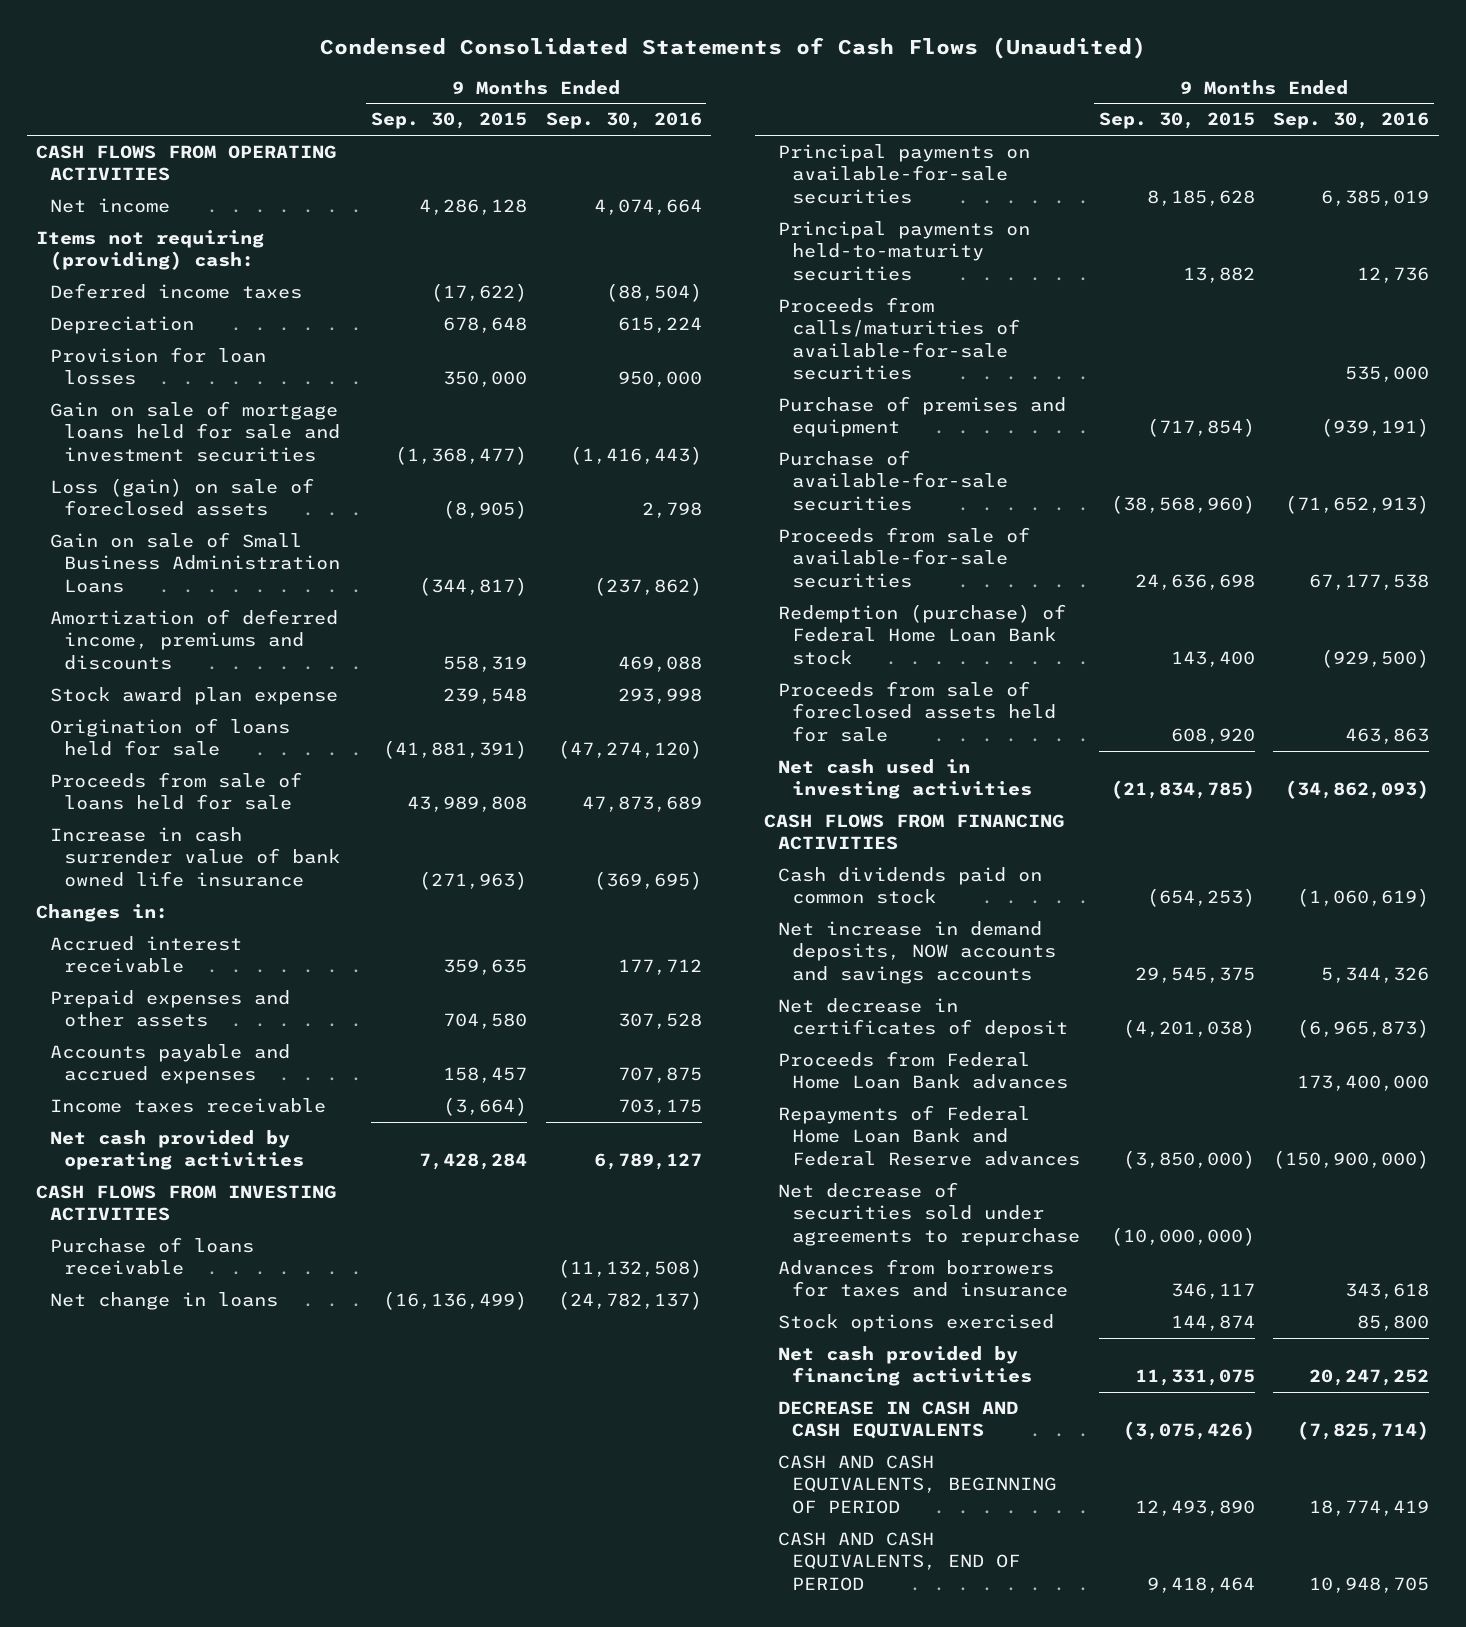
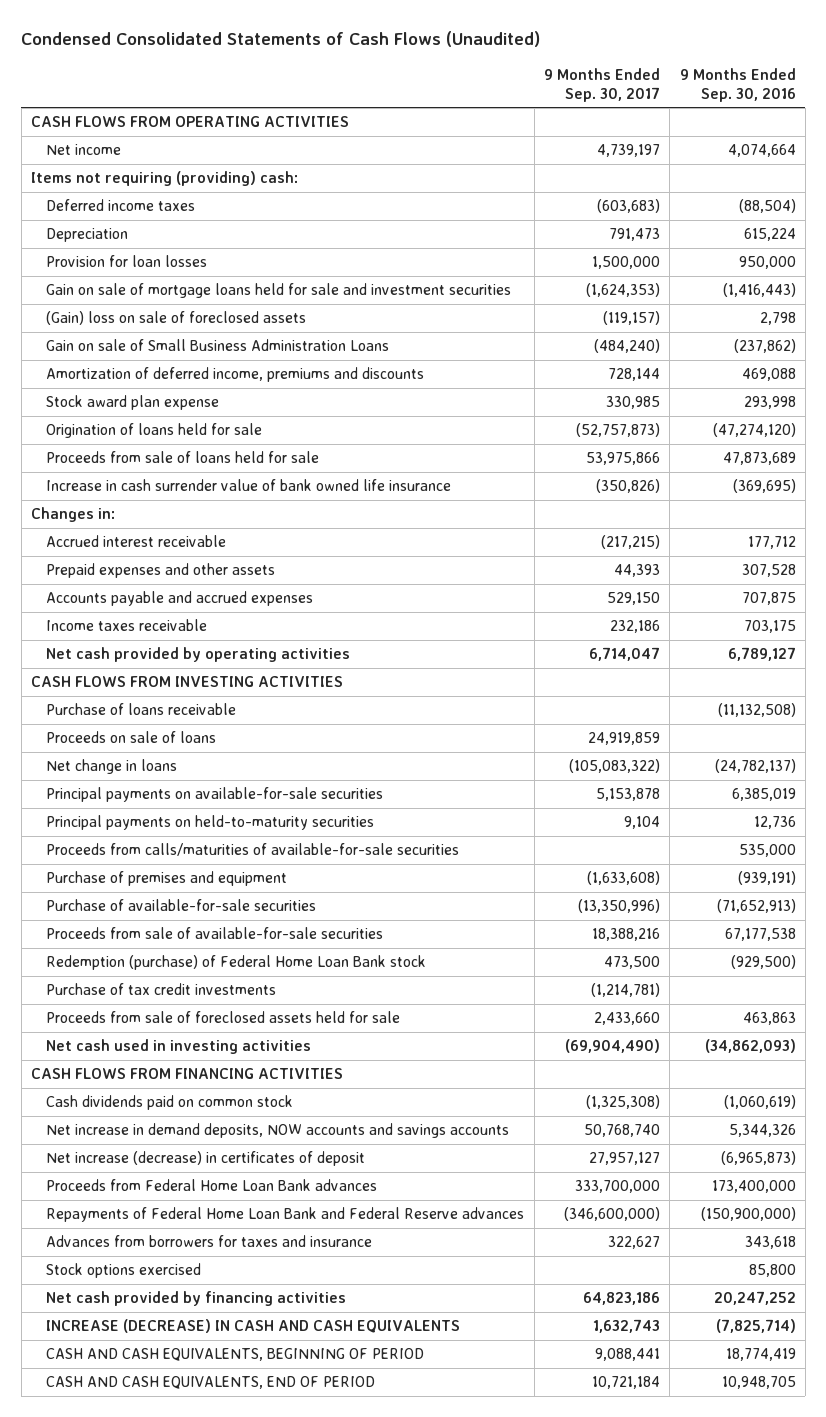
- | 9 Months Ended Sep. 30, 2015 | 9 Months Ended Sep. 30, 2016
+ | 9 Months Ended Sep. 30, 2017 | 9 Months Ended Sep. 30, 2016
- Loss (gain) on sale of foreclosed assets | (8,905) | 2,798
+ (Gain) loss on sale of foreclosed assets | (119,157) | 2,798
+ Proceeds on sale of loans | 24,919,859 |
+ Purchase of tax credit investments | (1,214,781) |
- Net decrease in certificates of deposit | (4,201,038) | (6,965,873)
+ Net increase (decrease) in certificates of deposit | 27,957,127 | (6,965,873)
- Net decrease of securities sold under agreements to repurchase | (10,000,000) |
- DECREASE IN CASH AND CASH EQUIVALENTS | (3,075,426) | (7,825,714)
+ INCREASE (DECREASE) IN CASH AND CASH EQUIVALENTS | 1,632,743 | (7,825,714)

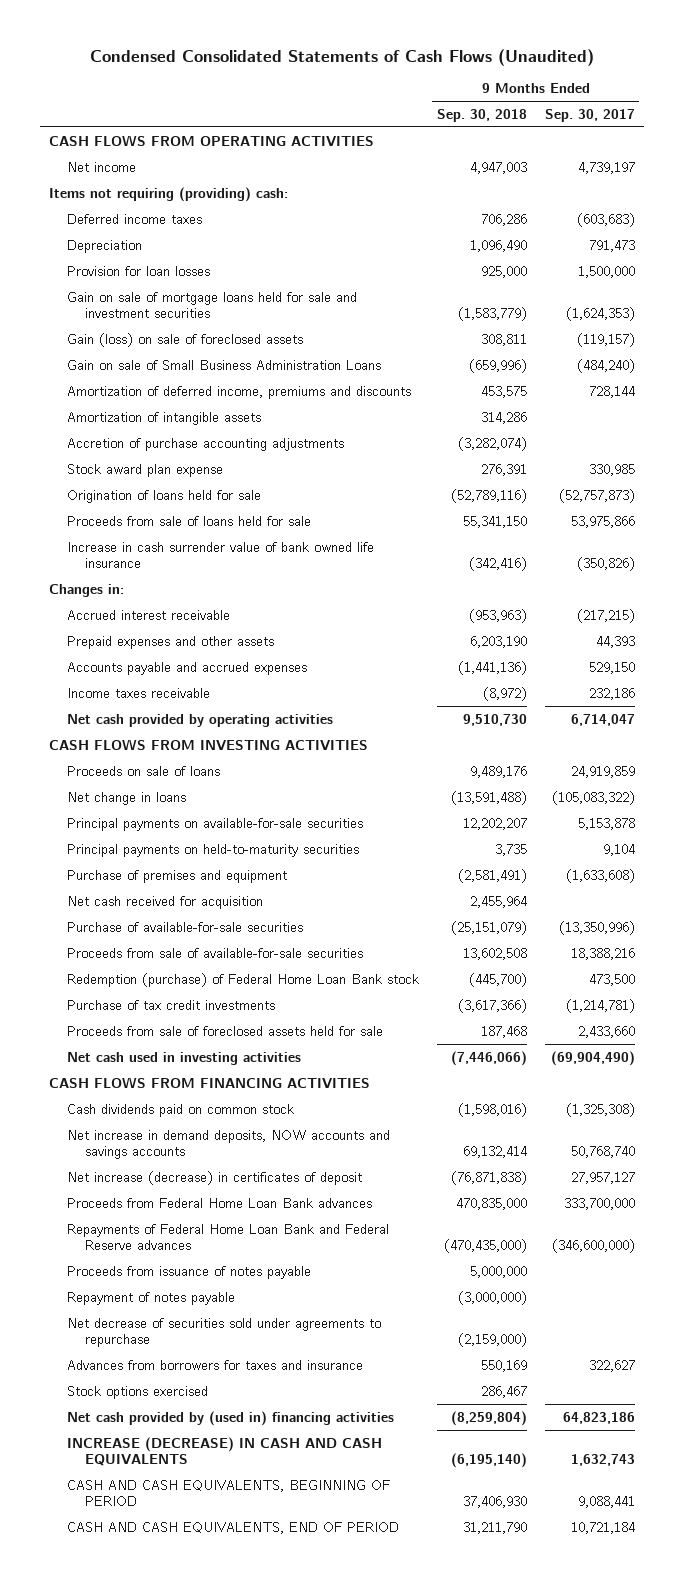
- | 9 Months Ended Sep. 30, 2017 | 9 Months Ended Sep. 30, 2016
+ | 9 Months Ended Sep. 30, 2018 | 9 Months Ended Sep. 30, 2017
- (Gain) loss on sale of foreclosed assets | (119,157) | 2,798
+ Gain (loss) on sale of foreclosed assets | 308,811 | (119,157)
+ Amortization of intangible assets | 314,286 |
+ Accretion of purchase accounting adjustments | (3,282,074) |
- Purchase of loans receivable | | (11,132,508)
- Proceeds from calls/maturities of available-for-sale securities | | 535,000
+ Net cash received for acquisition | 2,455,964 |
+ Proceeds from issuance of notes payable | 5,000,000 |
+ Repayment of notes payable | (3,000,000) |
+ Net decrease of securities sold under agreements to repurchase | (2,159,000) |
- Net cash provided by financing activities | 64,823,186 | 20,247,252
+ Net cash provided by (used in) financing activities | (8,259,804) | 64,823,186

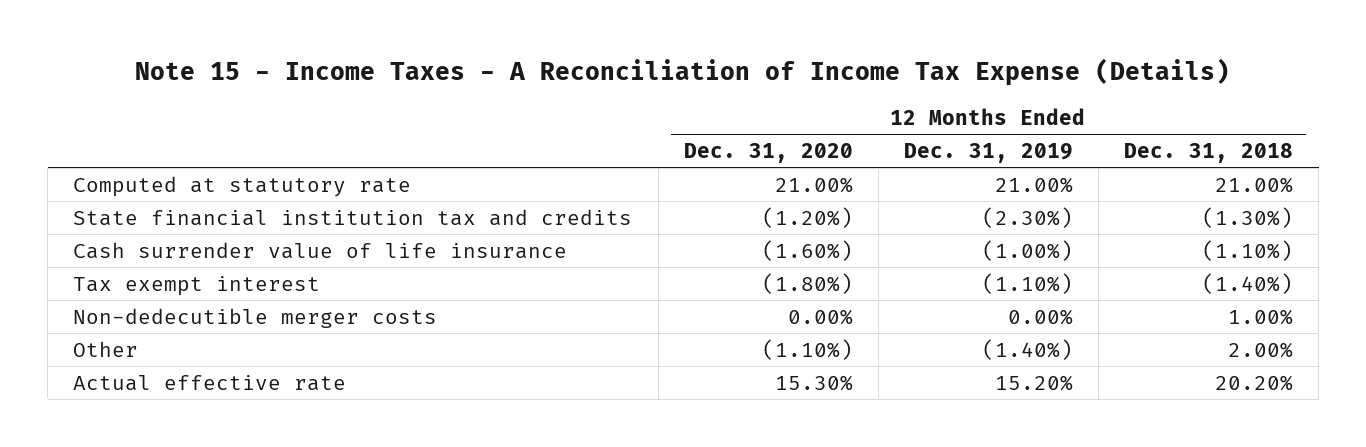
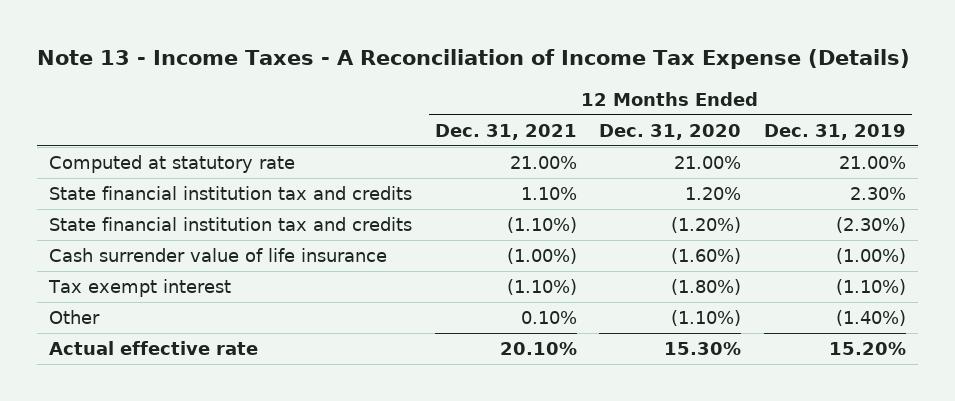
- Note 15 - Income Taxes - A Reconciliation of Income Tax Expense (Details)
+ Note 13 - Income Taxes - A Reconciliation of Income Tax Expense (Details)
- | 12 Months Ended Dec. 31, 2020 | 12 Months Ended Dec. 31, 2019 | 12 Months Ended Dec. 31, 2018
+ | 12 Months Ended Dec. 31, 2021 | 12 Months Ended Dec. 31, 2020 | 12 Months Ended Dec. 31, 2019
+ State financial institution tax and credits | 1.10% | 1.20% | 2.30%
- Non-dedecutible merger costs | 0.00% | 0.00% | 1.00%

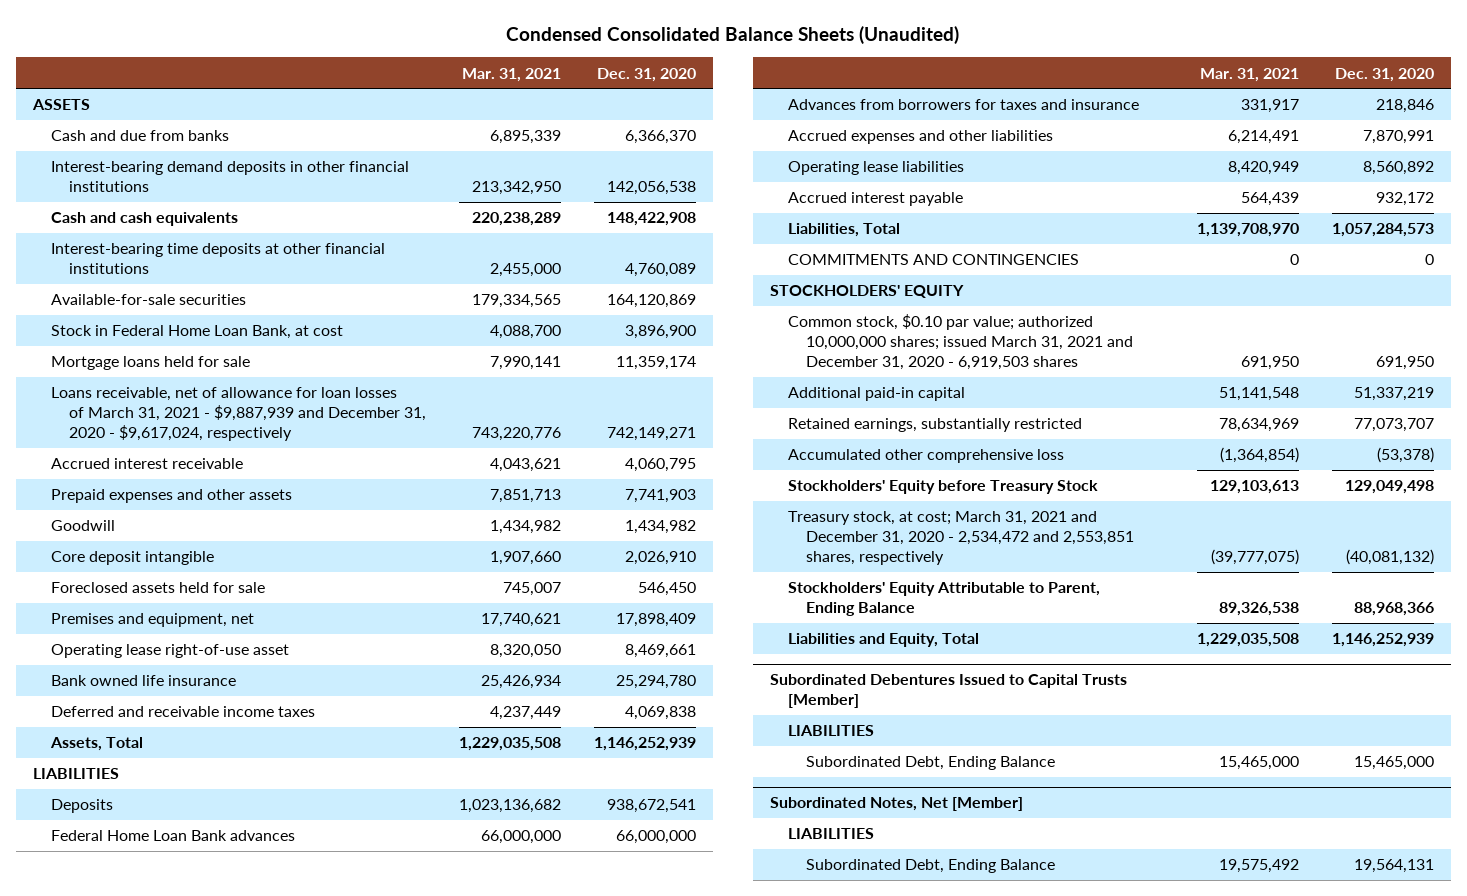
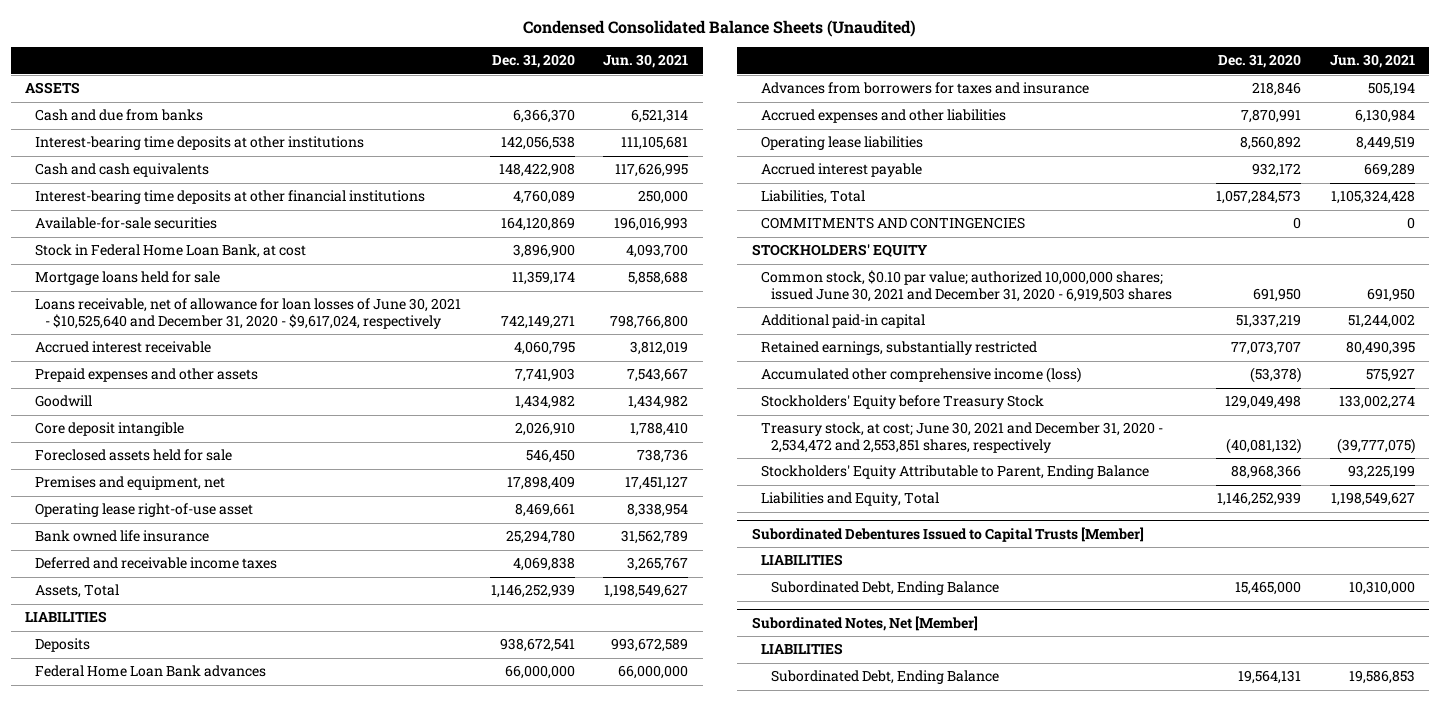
- | Mar. 31, 2021 | Dec. 31, 2020
+ | Dec. 31, 2020 | Jun. 30, 2021
- Interest-bearing demand deposits in other financial institutions | 213,342,950 | 142,056,538
+ Interest-bearing time deposits at other institutions | 142,056,538 | 111,105,681
- Loans receivable, net of allowance for loan losses of March 31, 2021 - $9,887,939 and December 31, 2020 - $9,617,024, respectively | 743,220,776 | 742,149,271
+ Loans receivable, net of allowance for loan losses of June 30, 2021 - $10,525,640 and December 31, 2020 - $9,617,024, respectively | 742,149,271 | 798,766,800
- Common stock, $0.10 par value; authorized 10,000,000 shares; issued March 31, 2021 and December 31, 2020 - 6,919,503 shares | 691,950 | 691,950
+ Common stock, $0.10 par value; authorized 10,000,000 shares; issued June 30, 2021 and December 31, 2020 - 6,919,503 shares | 691,950 | 691,950
- Accumulated other comprehensive loss | (1,364,854) | (53,378)
+ Accumulated other comprehensive income (loss) | (53,378) | 575,927
- Treasury stock, at cost; March 31, 2021 and December 31, 2020 - 2,534,472 and 2,553,851 shares, respectively | (39,777,075) | (40,081,132)
+ Treasury stock, at cost; June 30, 2021 and December 31, 2020 - 2,534,472 and 2,553,851 shares, respectively | (40,081,132) | (39,777,075)

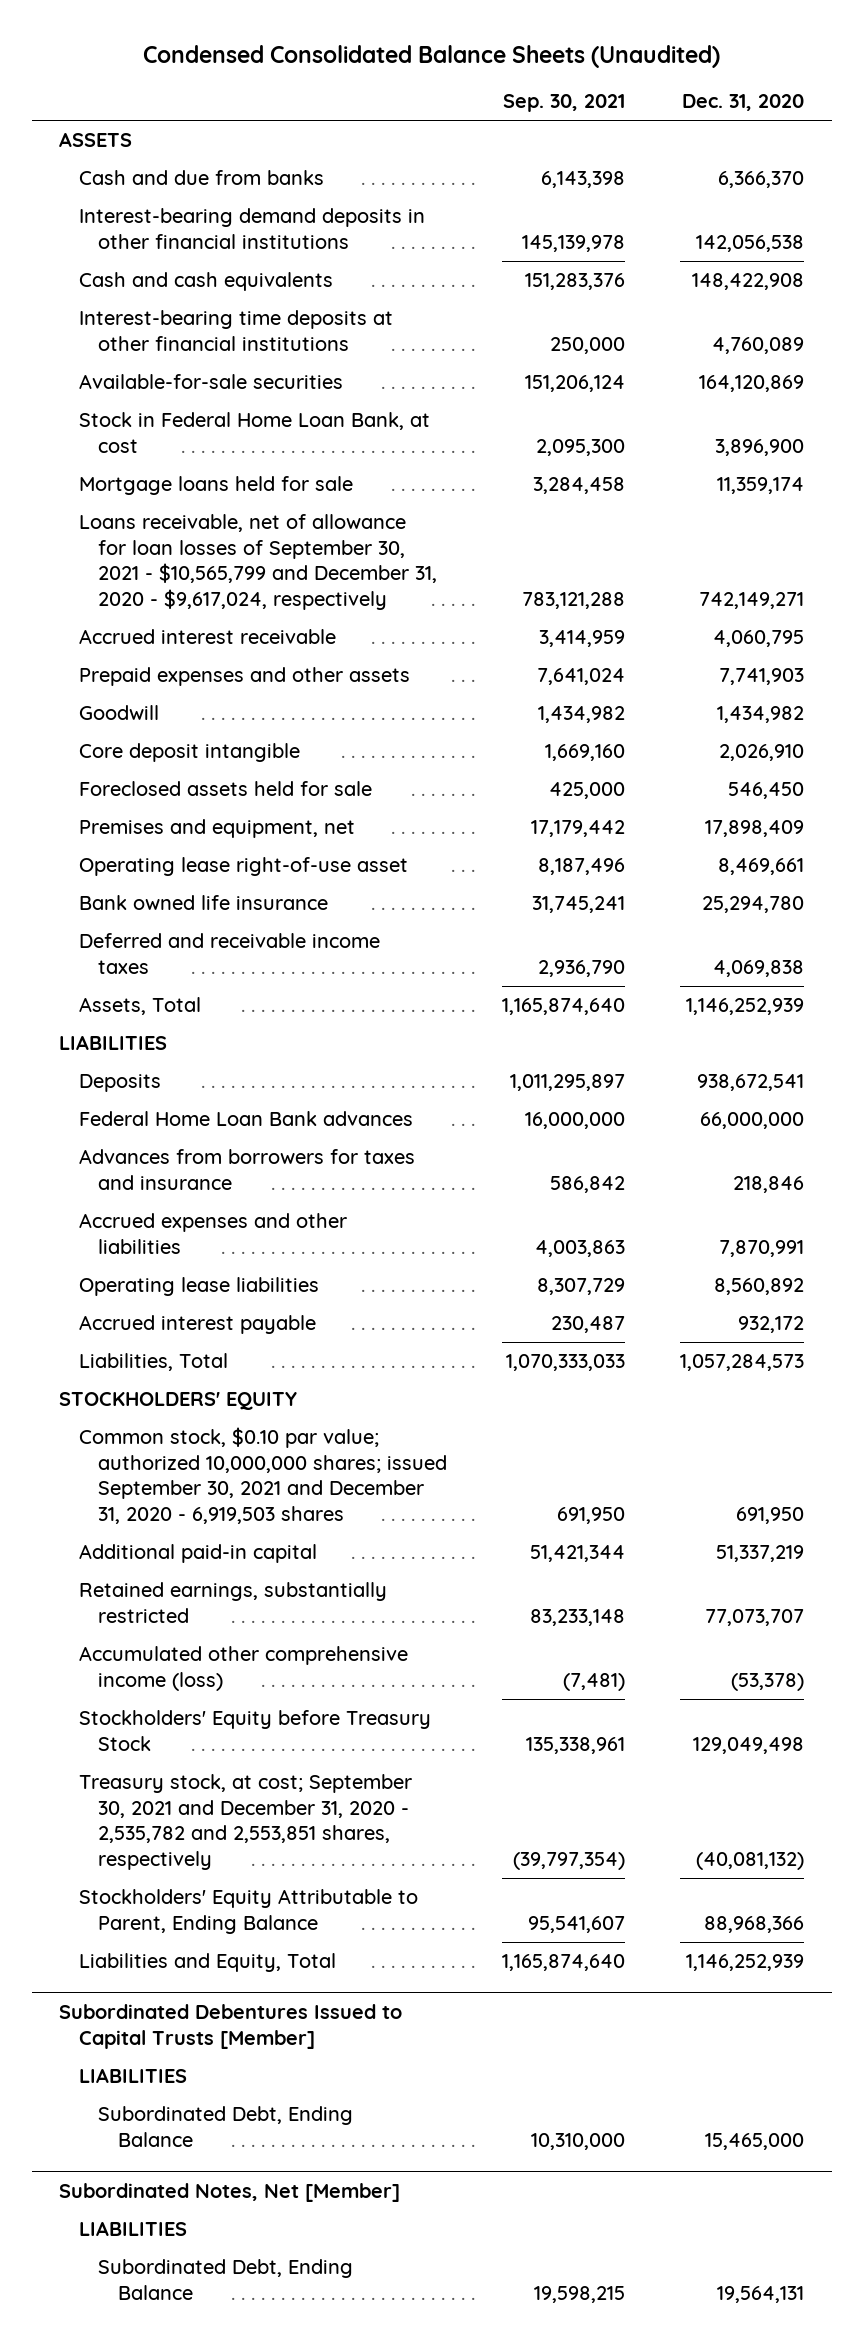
- | Dec. 31, 2020 | Jun. 30, 2021
+ | Sep. 30, 2021 | Dec. 31, 2020
- Interest-bearing time deposits at other institutions | 142,056,538 | 111,105,681
+ Interest-bearing demand deposits in other financial institutions | 145,139,978 | 142,056,538
- Loans receivable, net of allowance for loan losses of June 30, 2021 - $10,525,640 and December 31, 2020 - $9,617,024, respectively | 742,149,271 | 798,766,800
+ Loans receivable, net of allowance for loan losses of September 30, 2021 - $10,565,799 and December 31, 2020 - $9,617,024, respectively | 783,121,288 | 742,149,271
- COMMITMENTS AND CONTINGENCIES | 0 | 0
- Common stock, $0.10 par value; authorized 10,000,000 shares; issued June 30, 2021 and December 31, 2020 - 6,919,503 shares | 691,950 | 691,950
+ Common stock, $0.10 par value; authorized 10,000,000 shares; issued September 30, 2021 and December 31, 2020 - 6,919,503 shares | 691,950 | 691,950
- Treasury stock, at cost; June 30, 2021 and December 31, 2020 - 2,534,472 and 2,553,851 shares, respectively | (40,081,132) | (39,777,075)
+ Treasury stock, at cost; September 30, 2021 and December 31, 2020 - 2,535,782 and 2,553,851 shares, respectively | (39,797,354) | (40,081,132)

